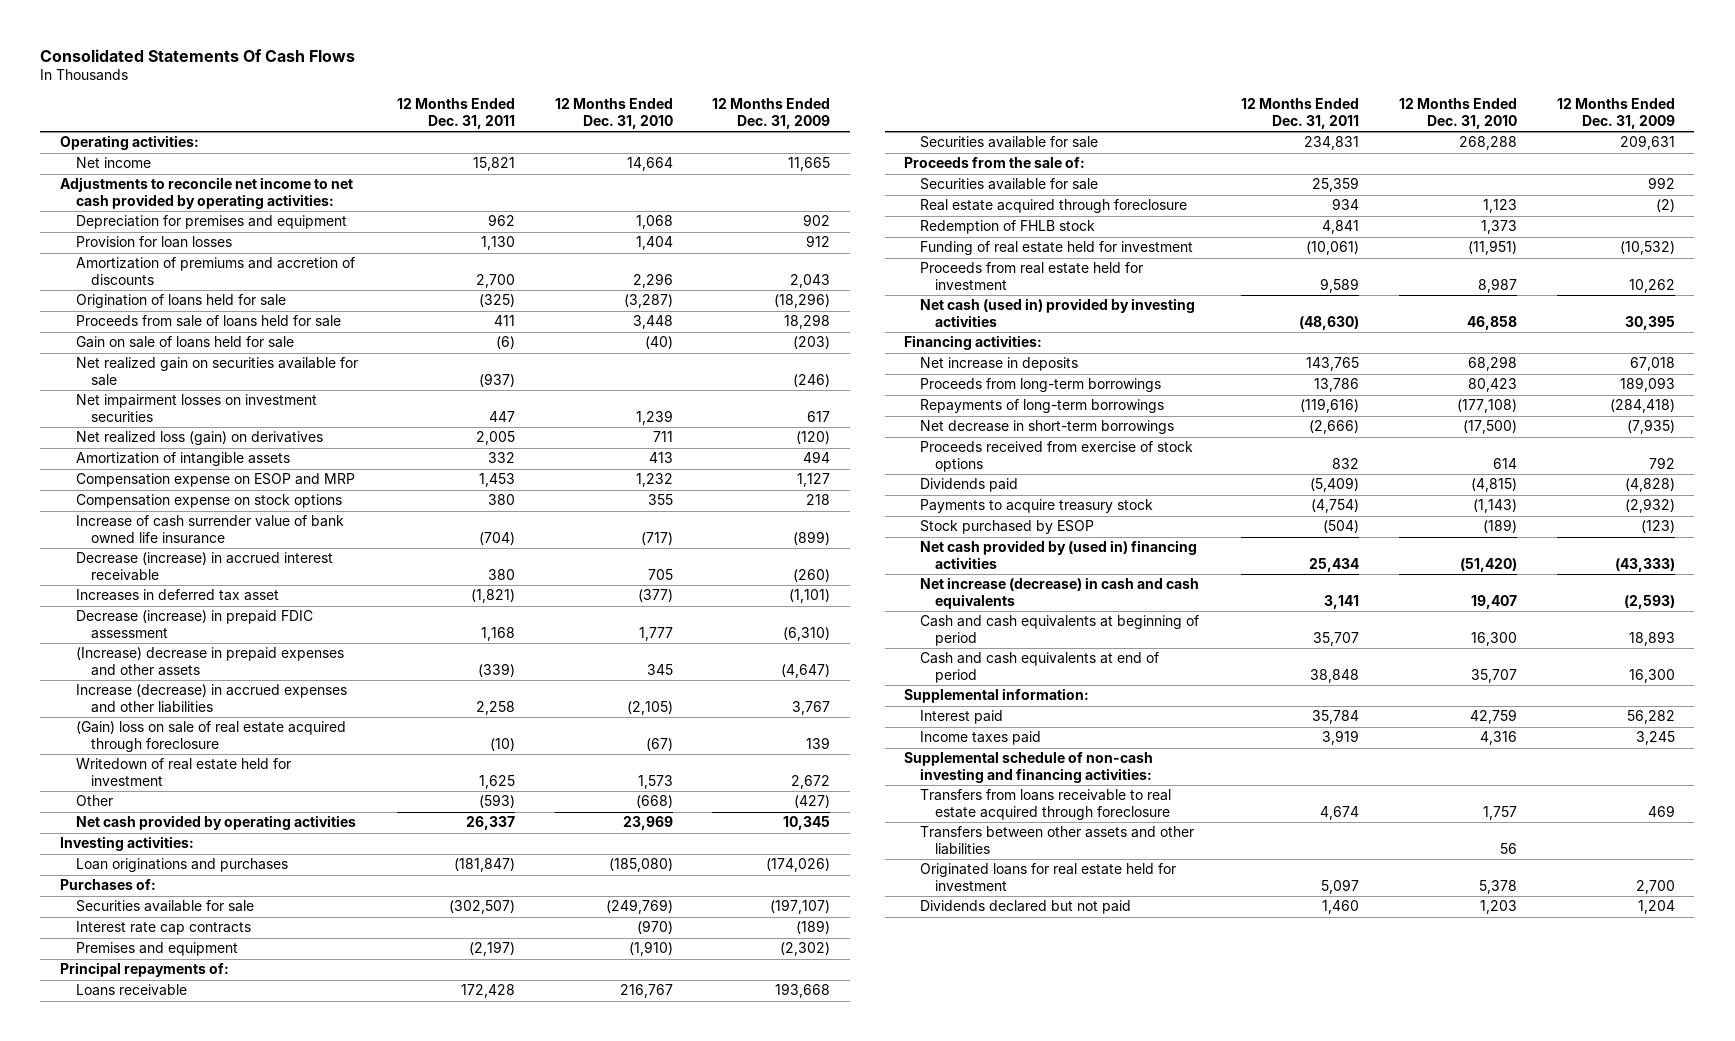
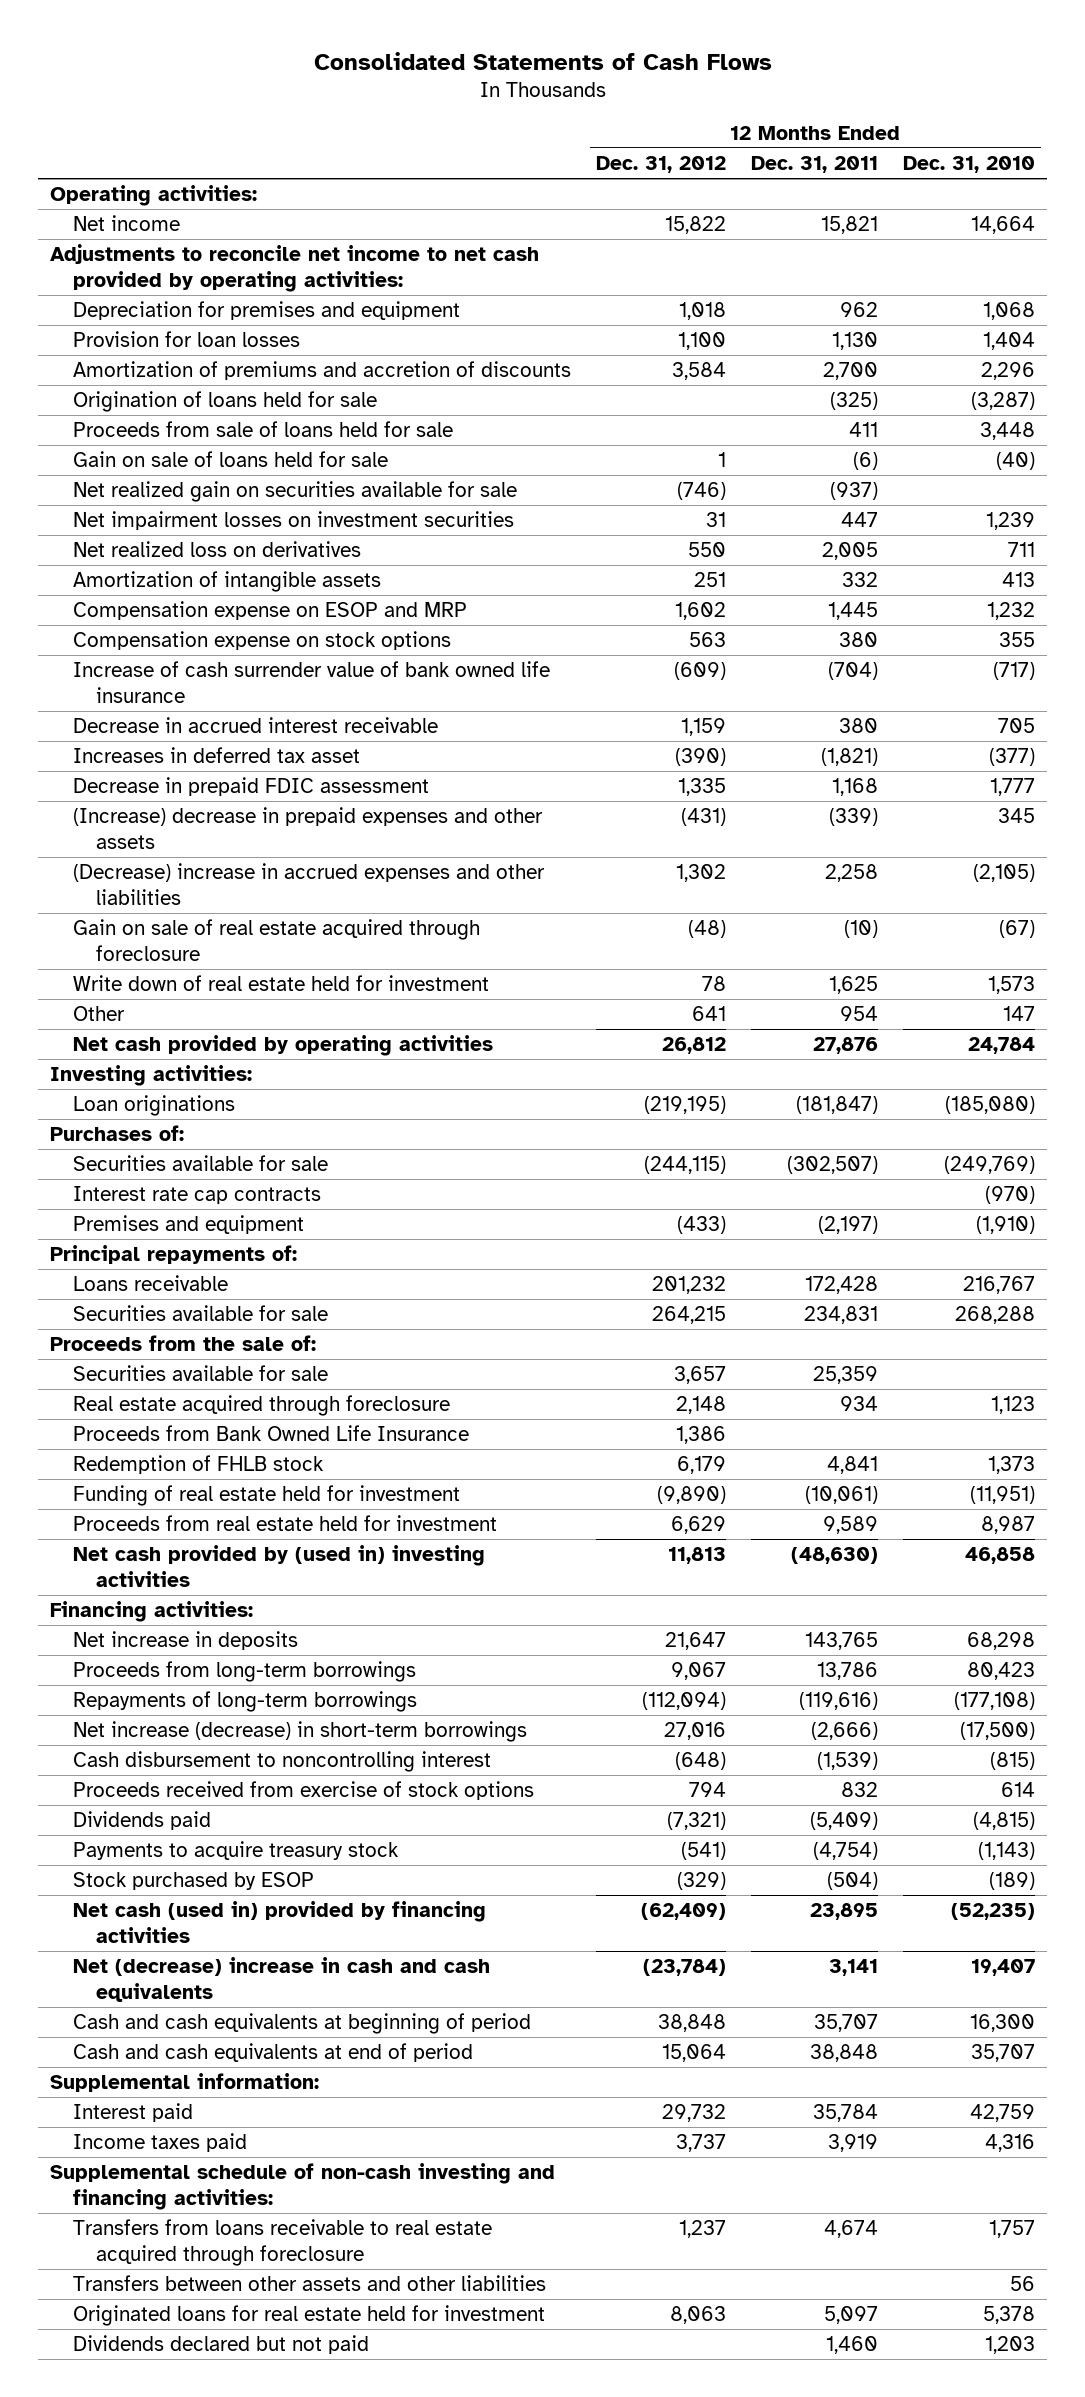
- Consolidated Statements Of Cash Flows
+ Consolidated Statements of Cash Flows
- | 12 Months Ended Dec. 31, 2011 | 12 Months Ended Dec. 31, 2010 | 12 Months Ended Dec. 31, 2009
+ | 12 Months Ended Dec. 31, 2012 | 12 Months Ended Dec. 31, 2011 | 12 Months Ended Dec. 31, 2010
- Net realized loss (gain) on derivatives | 2,005 | 711 | (120)
+ Net realized loss on derivatives | 550 | 2,005 | 711
- Compensation expense on ESOP and MRP | 1,453 | 1,232 | 1,127
+ Compensation expense on ESOP and MRP | 1,602 | 1,445 | 1,232
- Decrease (increase) in accrued interest receivable | 380 | 705 | (260)
+ Decrease in accrued interest receivable | 1,159 | 380 | 705
- Decrease (increase) in prepaid FDIC assessment | 1,168 | 1,777 | (6,310)
+ Decrease in prepaid FDIC assessment | 1,335 | 1,168 | 1,777
- Increase (decrease) in accrued expenses and other liabilities | 2,258 | (2,105) | 3,767
- (Gain) loss on sale of real estate acquired through foreclosure | (10) | (67) | 139
- Writedown of real estate held for investment | 1,625 | 1,573 | 2,672
- Other | (593) | (668) | (427)
- Net cash provided by operating activities | 26,337 | 23,969 | 10,345
+ (Decrease) increase in accrued expenses and other liabilities | 1,302 | 2,258 | (2,105)
+ Gain on sale of real estate acquired through foreclosure | (48) | (10) | (67)
+ Write down of real estate held for investment | 78 | 1,625 | 1,573
+ Other | 641 | 954 | 147
+ Net cash provided by operating activities | 26,812 | 27,876 | 24,784
- Loan originations and purchases | (181,847) | (185,080) | (174,026)
+ Loan originations | (219,195) | (181,847) | (185,080)
+ Proceeds from Bank Owned Life Insurance | 1,386 | |
- Net cash (used in) provided by investing activities | (48,630) | 46,858 | 30,395
+ Net cash provided by (used in) investing activities | 11,813 | (48,630) | 46,858
- Net decrease in short-term borrowings | (2,666) | (17,500) | (7,935)
+ Net increase (decrease) in short-term borrowings | 27,016 | (2,666) | (17,500)
+ Cash disbursement to noncontrolling interest | (648) | (1,539) | (815)
- Net cash provided by (used in) financing activities | 25,434 | (51,420) | (43,333)
- Net increase (decrease) in cash and cash equivalents | 3,141 | 19,407 | (2,593)
+ Net cash (used in) provided by financing activities | (62,409) | 23,895 | (52,235)
+ Net (decrease) increase in cash and cash equivalents | (23,784) | 3,141 | 19,407

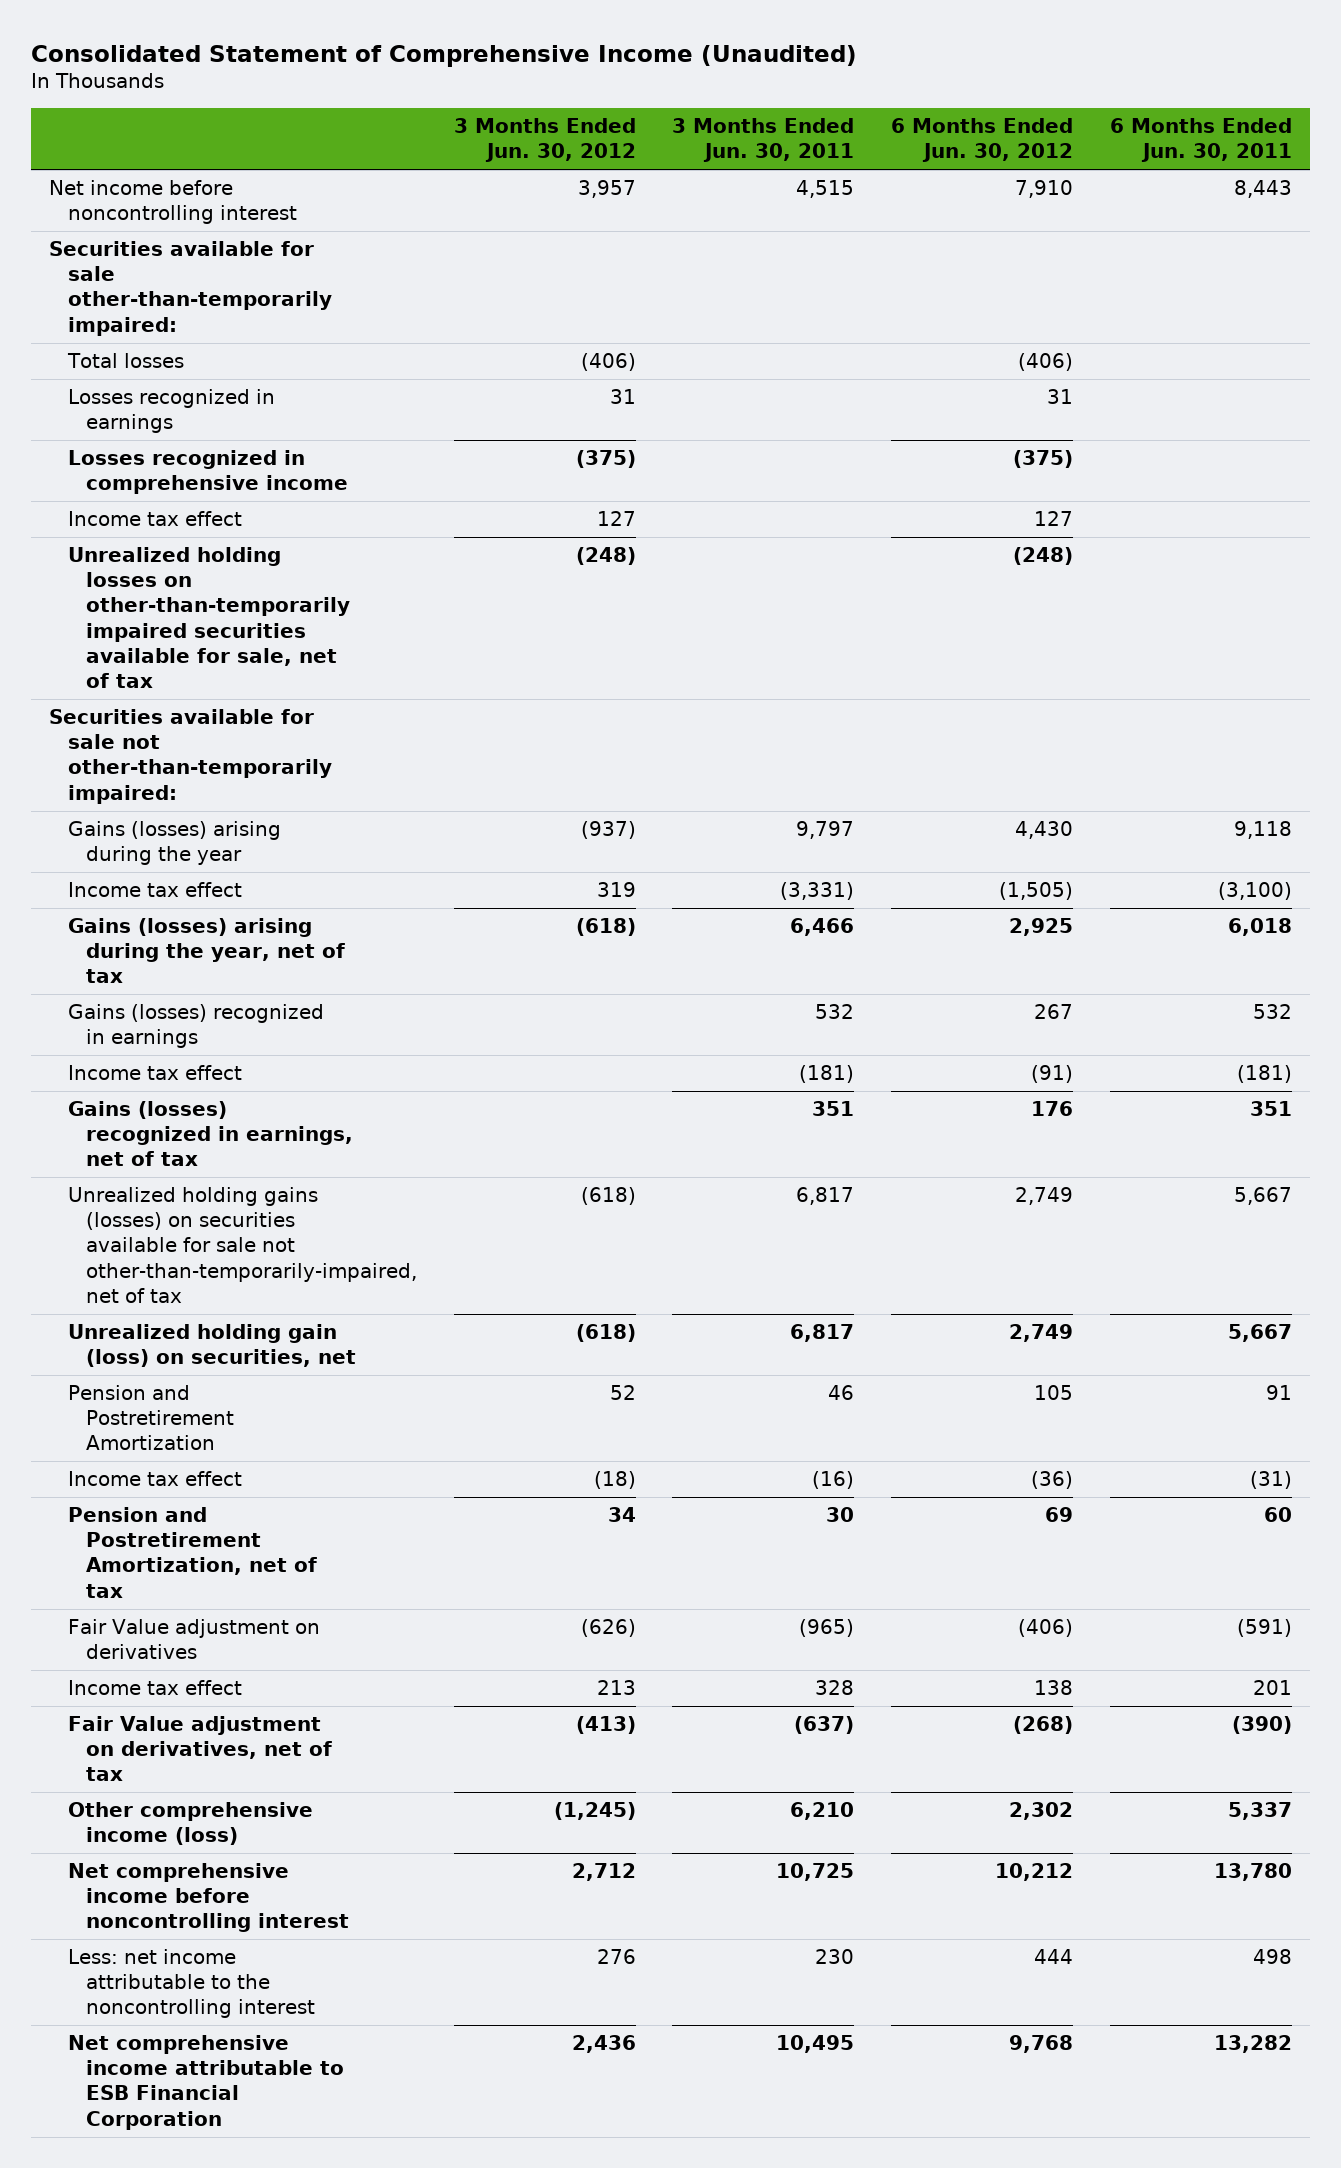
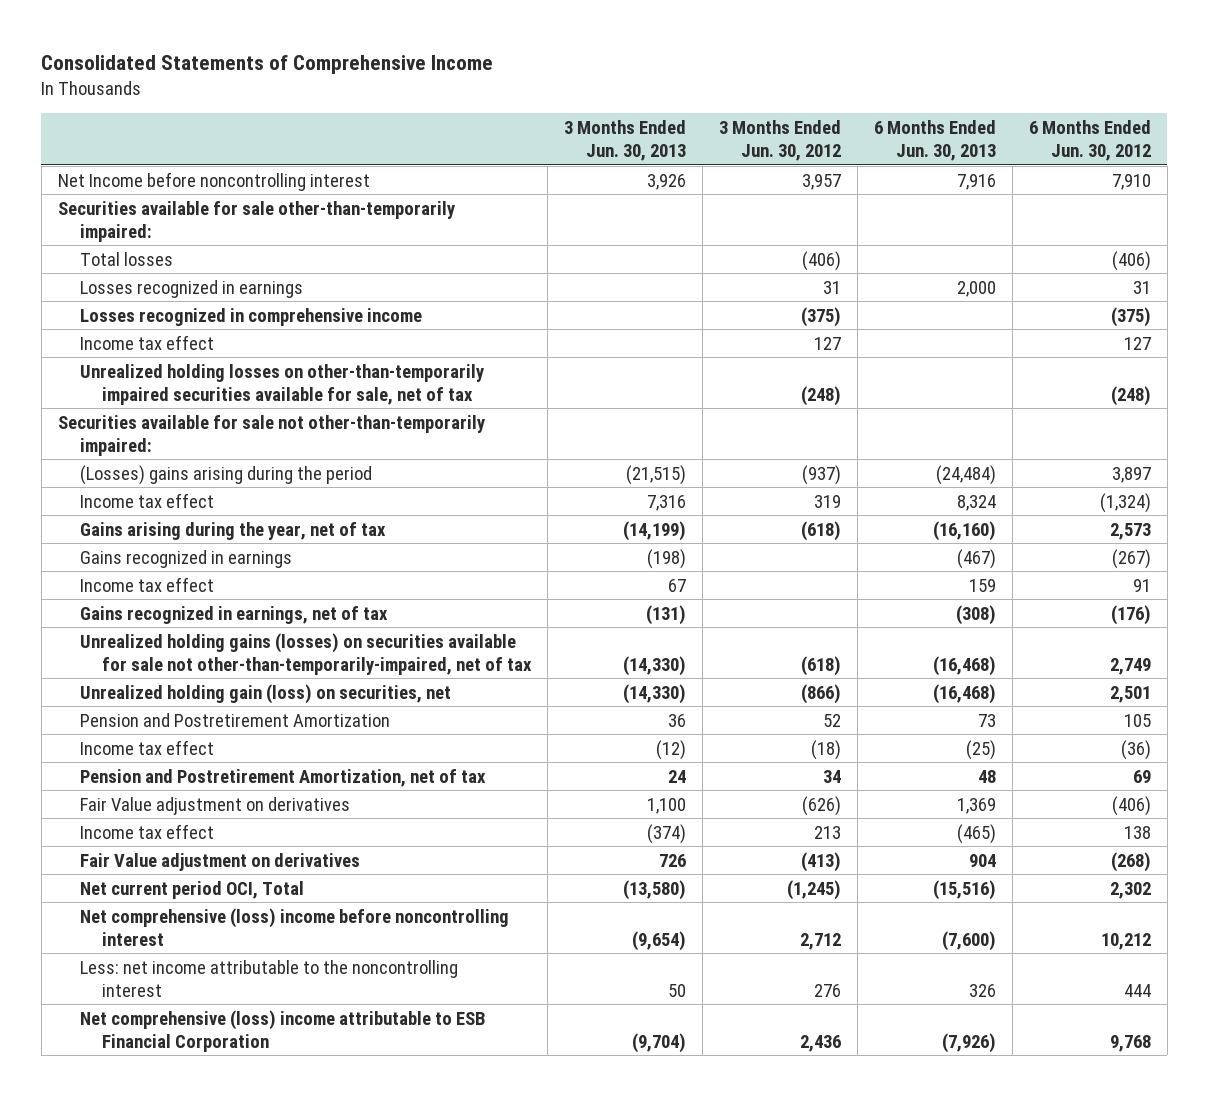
- Consolidated Statement of Comprehensive Income (Unaudited)
+ Consolidated Statements of Comprehensive Income
- | 3 Months Ended Jun. 30, 2012 | 3 Months Ended Jun. 30, 2011 | 6 Months Ended Jun. 30, 2012 | 6 Months Ended Jun. 30, 2011
+ | 3 Months Ended Jun. 30, 2013 | 3 Months Ended Jun. 30, 2012 | 6 Months Ended Jun. 30, 2013 | 6 Months Ended Jun. 30, 2012
- Net income before noncontrolling interest | 3,957 | 4,515 | 7,910 | 8,443
+ Net Income before noncontrolling interest | 3,926 | 3,957 | 7,916 | 7,910
- Gains (losses) arising during the year | (937) | 9,797 | 4,430 | 9,118
- Income tax effect | 319 | (3,331) | (1,505) | (3,100)
- Gains (losses) arising during the year, net of tax | (618) | 6,466 | 2,925 | 6,018
- Gains (losses) recognized in earnings | | 532 | 267 | 532
- Income tax effect | | (181) | (91) | (181)
- Gains (losses) recognized in earnings, net of tax | | 351 | 176 | 351
+ (Losses) gains arising during the period | (21,515) | (937) | (24,484) | 3,897
+ Income tax effect | 7,316 | 319 | 8,324 | (1,324)
+ Gains arising during the year, net of tax | (14,199) | (618) | (16,160) | 2,573
+ Gains recognized in earnings | (198) | | (467) | (267)
+ Income tax effect | 67 | | 159 | 91
+ Gains recognized in earnings, net of tax | (131) | | (308) | (176)
- Unrealized holding gain (loss) on securities, net | (618) | 6,817 | 2,749 | 5,667
+ Unrealized holding gain (loss) on securities, net | (14,330) | (866) | (16,468) | 2,501
- Fair Value adjustment on derivatives, net of tax | (413) | (637) | (268) | (390)
- Other comprehensive income (loss) | (1,245) | 6,210 | 2,302 | 5,337
- Net comprehensive income before noncontrolling interest | 2,712 | 10,725 | 10,212 | 13,780
+ Fair Value adjustment on derivatives | 726 | (413) | 904 | (268)
+ Net current period OCI, Total | (13,580) | (1,245) | (15,516) | 2,302
+ Net comprehensive (loss) income before noncontrolling interest | (9,654) | 2,712 | (7,600) | 10,212
- Net comprehensive income attributable to ESB Financial Corporation | 2,436 | 10,495 | 9,768 | 13,282
+ Net comprehensive (loss) income attributable to ESB Financial Corporation | (9,704) | 2,436 | (7,926) | 9,768

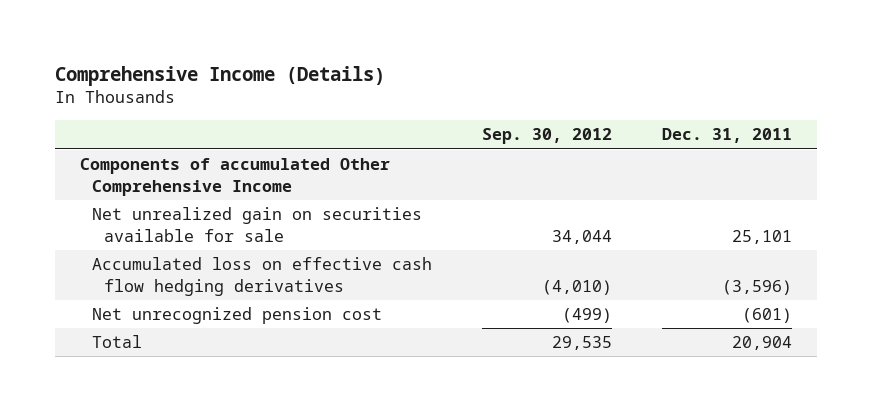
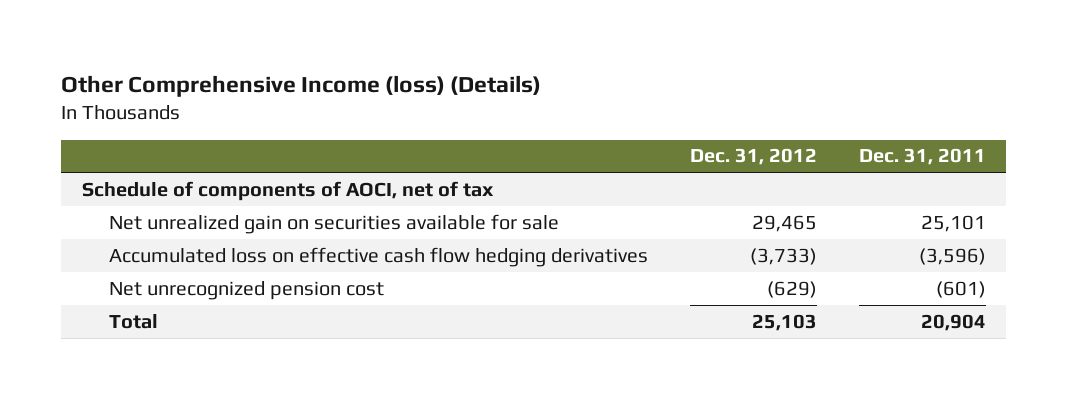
- Comprehensive Income (Details)
+ Other Comprehensive Income (loss) (Details)
- | Sep. 30, 2012 | Dec. 31, 2011
+ | Dec. 31, 2012 | Dec. 31, 2011
- Components of accumulated Other Comprehensive Income
+ Schedule of components of AOCI, net of tax

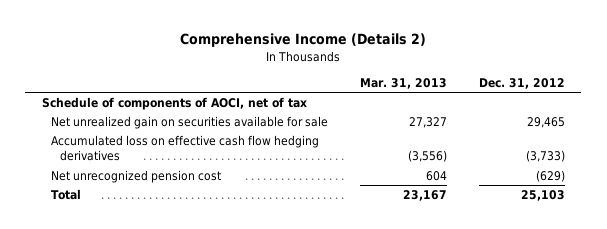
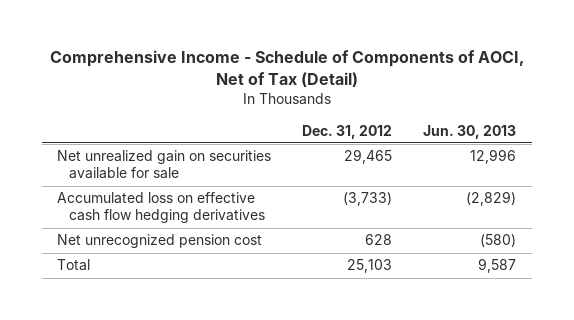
- Comprehensive Income (Details 2)
+ Comprehensive Income - Schedule of Components of AOCI, Net of Tax (Detail)
- | Mar. 31, 2013 | Dec. 31, 2012
+ | Dec. 31, 2012 | Jun. 30, 2013
- Schedule of components of AOCI, net of tax
- Net unrecognized pension cost | 604 | (629)
+ Net unrecognized pension cost | 628 | (580)

